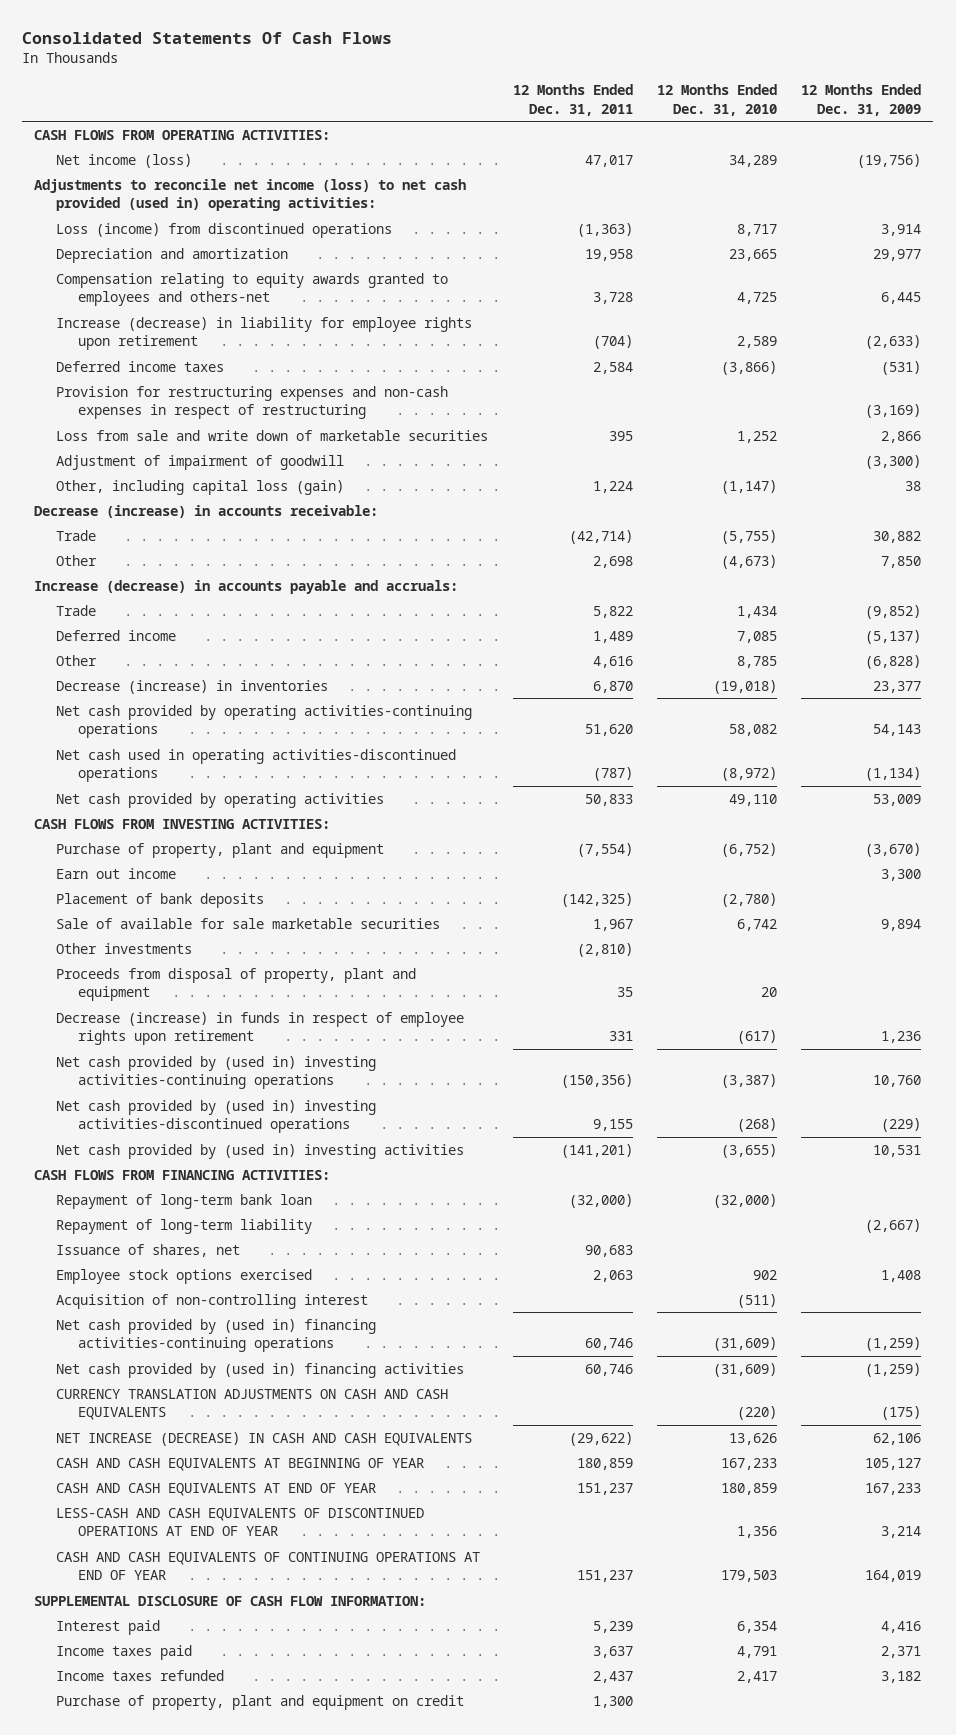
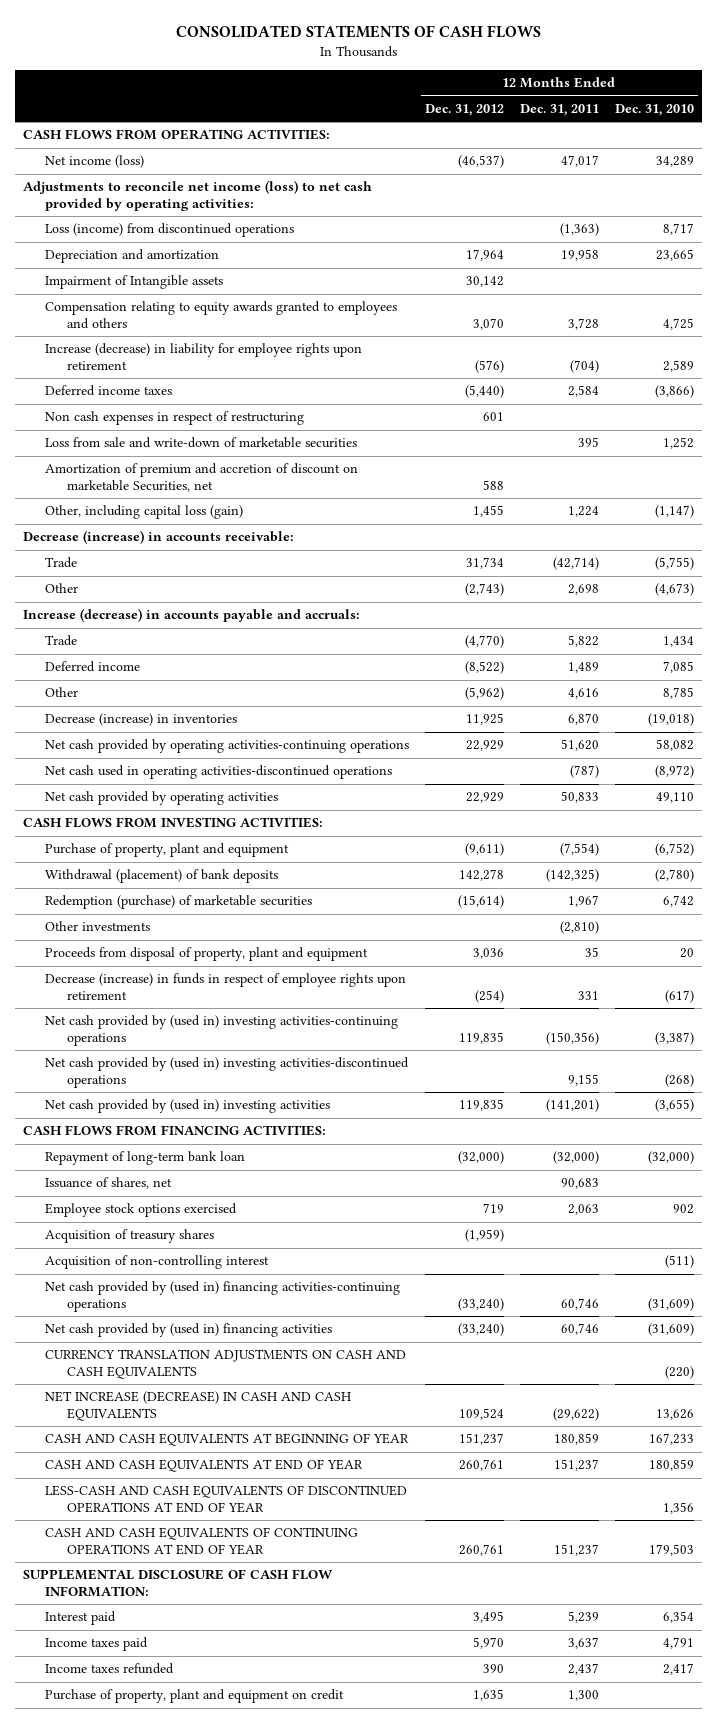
- Consolidated Statements Of Cash Flows
+ CONSOLIDATED STATEMENTS OF CASH FLOWS
- | 12 Months Ended Dec. 31, 2011 | 12 Months Ended Dec. 31, 2010 | 12 Months Ended Dec. 31, 2009
+ | 12 Months Ended Dec. 31, 2012 | 12 Months Ended Dec. 31, 2011 | 12 Months Ended Dec. 31, 2010
- Adjustments to reconcile net income (loss) to net cash provided (used in) operating activities:
+ Adjustments to reconcile net income (loss) to net cash provided by operating activities:
- Compensation relating to equity awards granted to employees and others-net | 3,728 | 4,725 | 6,445
+ Impairment of Intangible assets | 30,142 | |
+ Compensation relating to equity awards granted to employees and others | 3,070 | 3,728 | 4,725
- Provision for restructuring expenses and non-cash expenses in respect of restructuring | | | (3,169)
- Loss from sale and write down of marketable securities | 395 | 1,252 | 2,866
- Adjustment of impairment of goodwill | | | (3,300)
+ Non cash expenses in respect of restructuring | 601 | |
+ Loss from sale and write-down of marketable securities | | 395 | 1,252
+ Amortization of premium and accretion of discount on marketable Securities, net | 588 | |
- Earn out income | | | 3,300
- Placement of bank deposits | (142,325) | (2,780) |
- Sale of available for sale marketable securities | 1,967 | 6,742 | 9,894
+ Withdrawal (placement) of bank deposits | 142,278 | (142,325) | (2,780)
+ Redemption (purchase) of marketable securities | (15,614) | 1,967 | 6,742
- Repayment of long-term liability | | | (2,667)
+ Acquisition of treasury shares | (1,959) | |

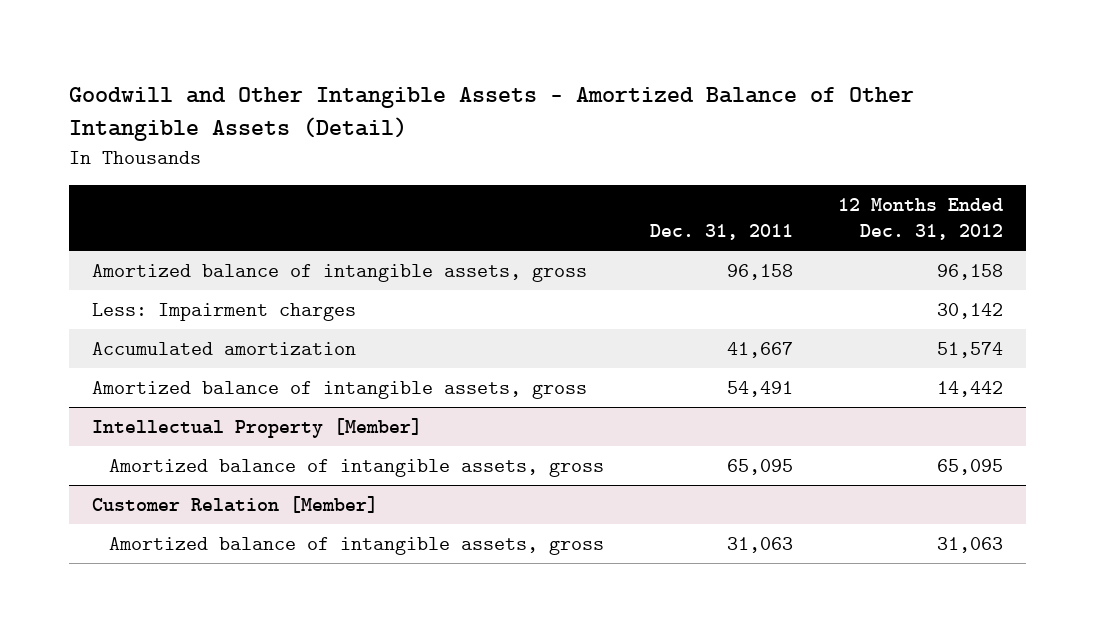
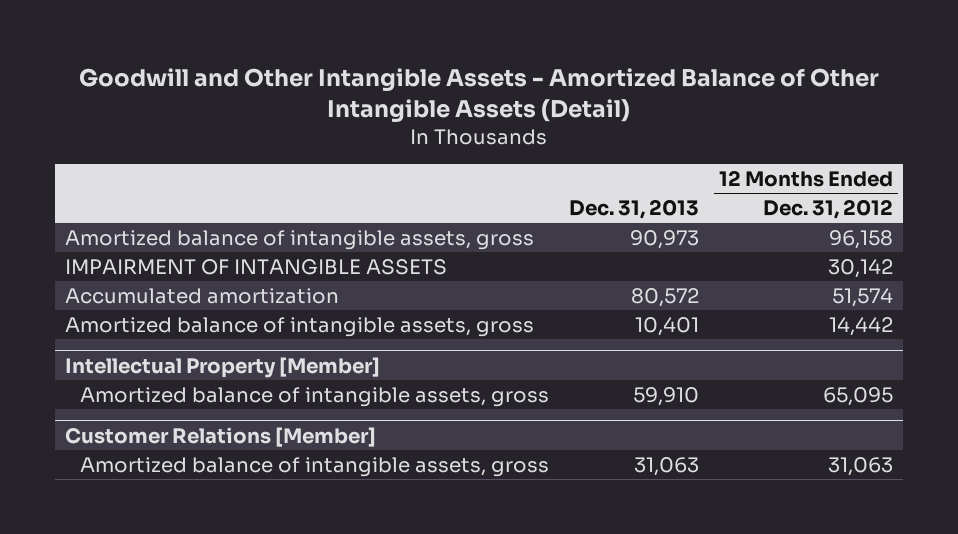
- | Dec. 31, 2011 | 12 Months Ended Dec. 31, 2012
+ | Dec. 31, 2013 | 12 Months Ended Dec. 31, 2012
- Less: Impairment charges | | 30,142
+ IMPAIRMENT OF INTANGIBLE ASSETS | | 30,142
- Customer Relation [Member]
+ Customer Relations [Member]

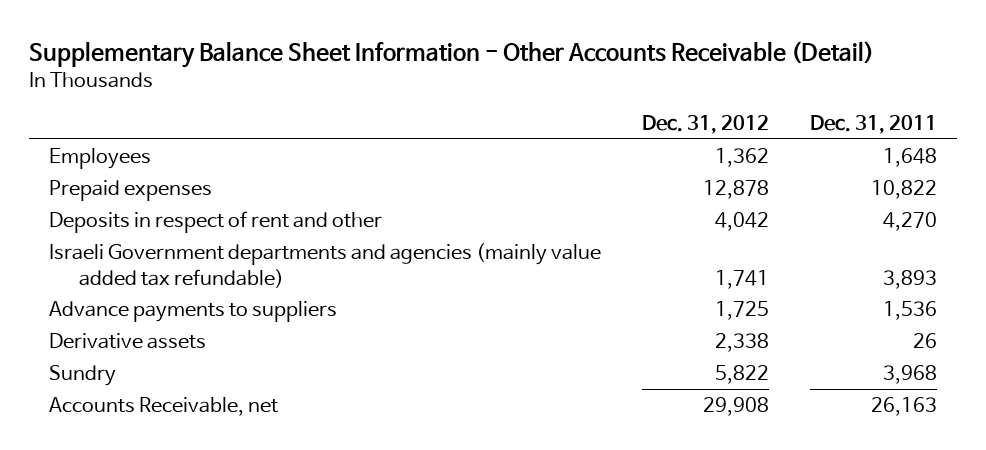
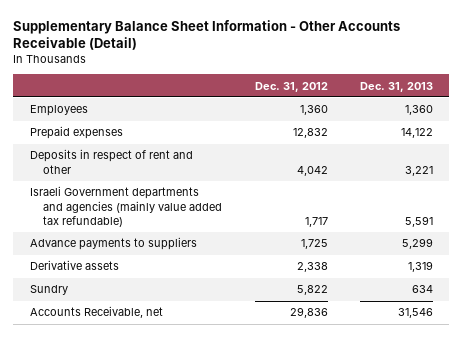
- | Dec. 31, 2012 | Dec. 31, 2011
+ | Dec. 31, 2012 | Dec. 31, 2013
- Employees | 1,362 | 1,648
- Prepaid expenses | 12,878 | 10,822
+ Employees | 1,360 | 1,360
+ Prepaid expenses | 12,832 | 14,122
- Israeli Government departments and agencies (mainly value added tax refundable) | 1,741 | 3,893
+ Israeli Government departments and agencies (mainly value added tax refundable) | 1,717 | 5,591
- Accounts Receivable, net | 29,908 | 26,163
+ Accounts Receivable, net | 29,836 | 31,546

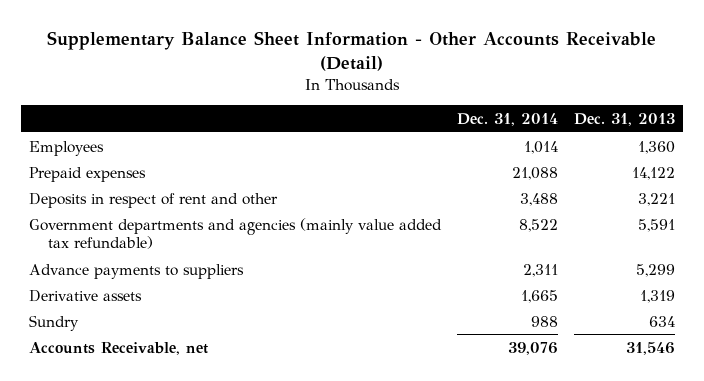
- | Dec. 31, 2012 | Dec. 31, 2013
+ | Dec. 31, 2014 | Dec. 31, 2013
- Israeli Government departments and agencies (mainly value added tax refundable) | 1,717 | 5,591
+ Government departments and agencies (mainly value added tax refundable) | 8,522 | 5,591

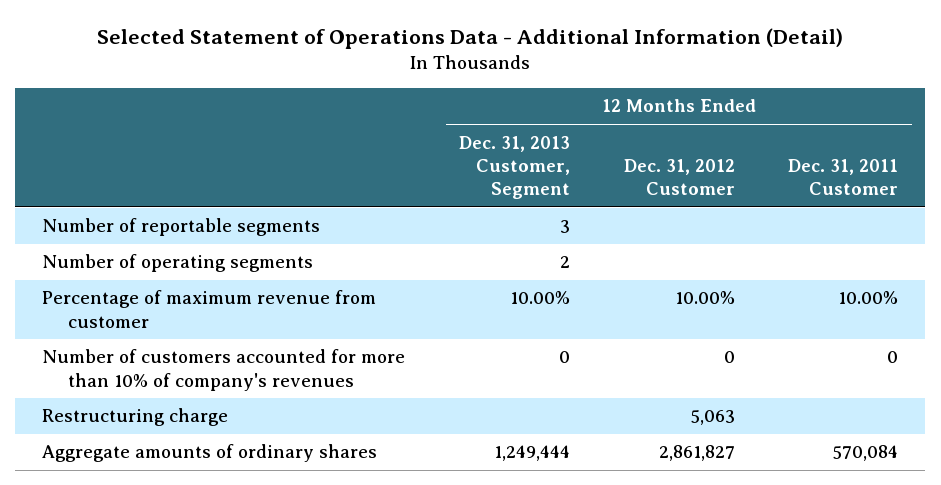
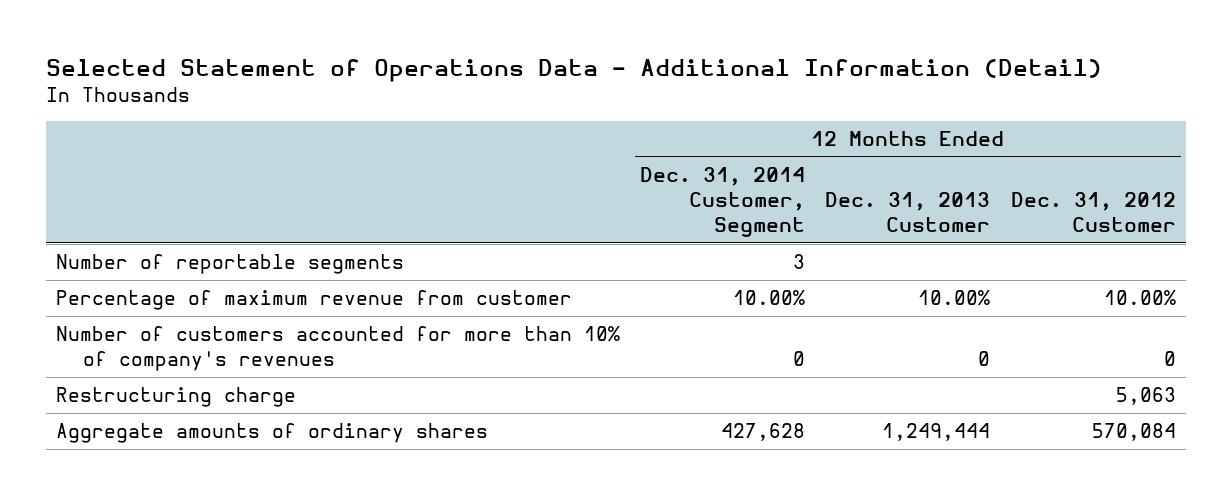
- | 12 Months Ended Dec. 31, 2013 Customer, Segment | 12 Months Ended Dec. 31, 2012 Customer | 12 Months Ended Dec. 31, 2011 Customer
+ | 12 Months Ended Dec. 31, 2014 Customer, Segment | 12 Months Ended Dec. 31, 2013 Customer | 12 Months Ended Dec. 31, 2012 Customer
- Number of operating segments | 2 | |
- Aggregate amounts of ordinary shares | 1,249,444 | 2,861,827 | 570,084
+ Aggregate amounts of ordinary shares | 427,628 | 1,249,444 | 570,084

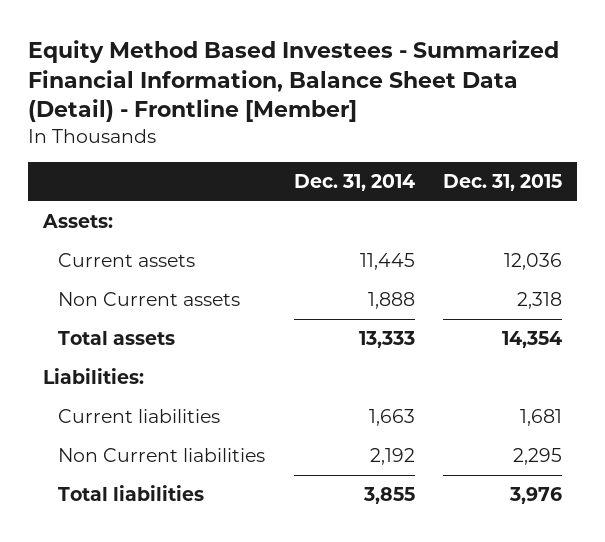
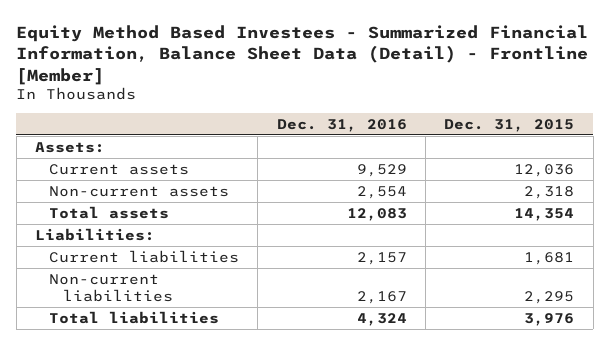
- | Dec. 31, 2014 | Dec. 31, 2015
+ | Dec. 31, 2016 | Dec. 31, 2015
- Non Current assets | 1,888 | 2,318
+ Non-current assets | 2,554 | 2,318
- Non Current liabilities | 2,192 | 2,295
+ Non-current liabilities | 2,167 | 2,295

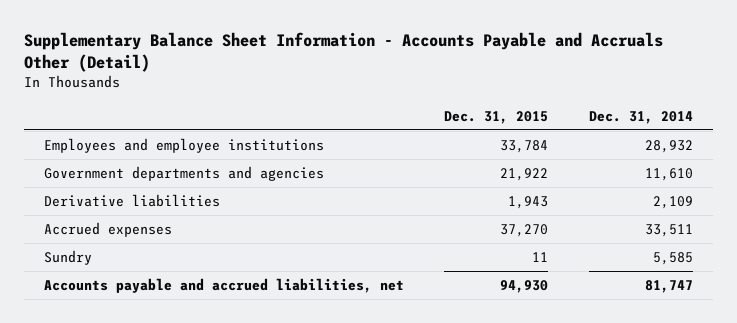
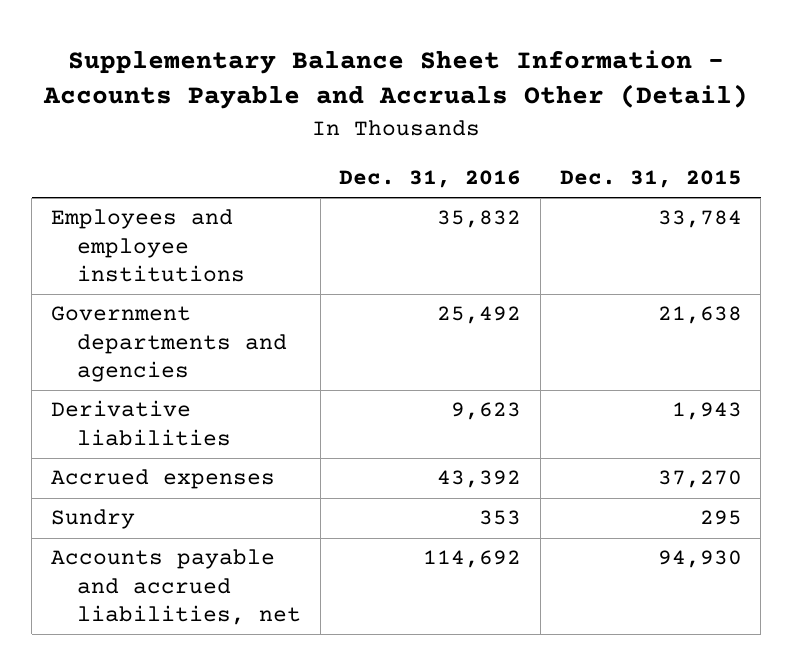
- | Dec. 31, 2015 | Dec. 31, 2014
+ | Dec. 31, 2016 | Dec. 31, 2015
- Government departments and agencies | 21,922 | 11,610
+ Government departments and agencies | 25,492 | 21,638
- Sundry | 11 | 5,585
+ Sundry | 353 | 295

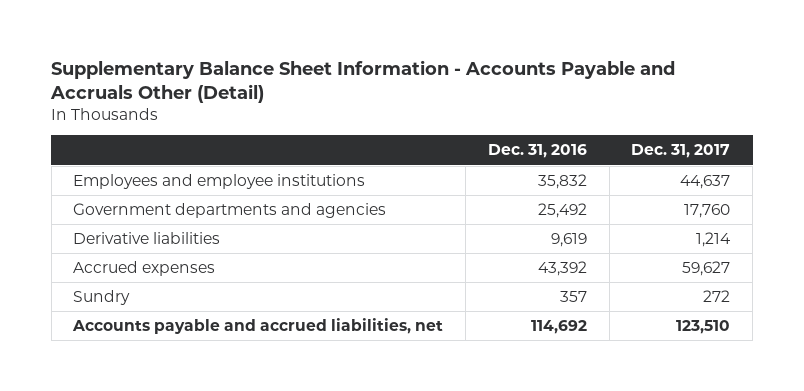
- | Dec. 31, 2016 | Dec. 31, 2015
+ | Dec. 31, 2016 | Dec. 31, 2017
- Derivative liabilities | 9,623 | 1,943
+ Derivative liabilities | 9,619 | 1,214
- Sundry | 353 | 295
+ Sundry | 357 | 272

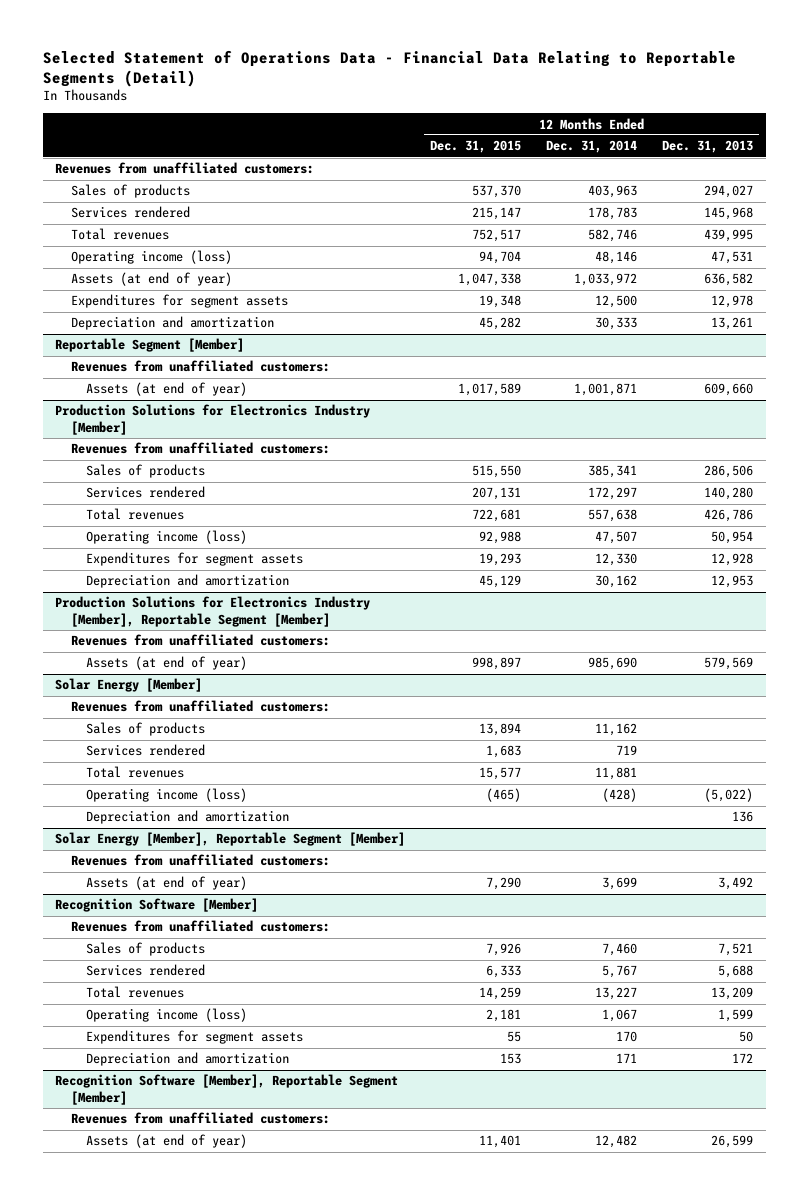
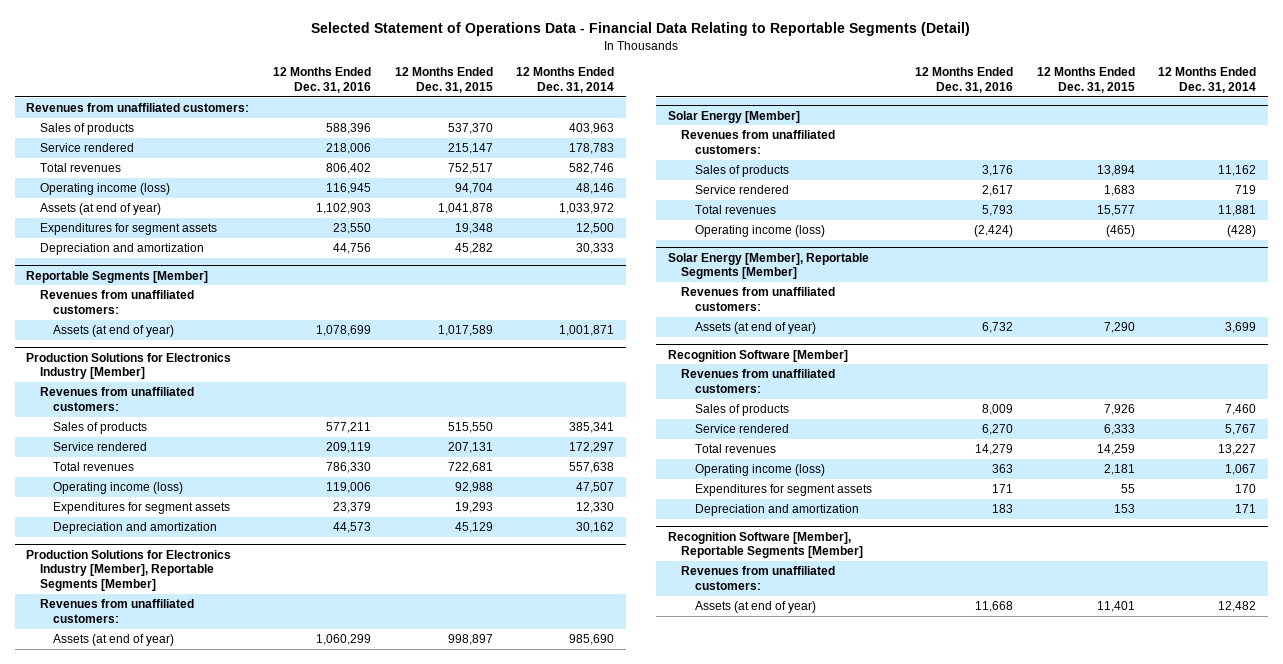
- | 12 Months Ended Dec. 31, 2015 | 12 Months Ended Dec. 31, 2014 | 12 Months Ended Dec. 31, 2013
+ | 12 Months Ended Dec. 31, 2016 | 12 Months Ended Dec. 31, 2015 | 12 Months Ended Dec. 31, 2014
- Services rendered | 215,147 | 178,783 | 145,968
+ Service rendered | 218,006 | 215,147 | 178,783
- Assets (at end of year) | 1,047,338 | 1,033,972 | 636,582
+ Assets (at end of year) | 1,102,903 | 1,041,878 | 1,033,972
- Reportable Segment [Member]
+ Reportable Segments [Member]
@ Production Solutions for Electronics Industry [Member]
- Services rendered | 207,131 | 172,297 | 140,280
+ Service rendered | 209,119 | 207,131 | 172,297
- Production Solutions for Electronics Industry [Member], Reportable Segment [Member]
+ Production Solutions for Electronics Industry [Member], Reportable Segments [Member]
@ Solar Energy [Member]
- Services rendered | 1,683 | 719 |
+ Service rendered | 2,617 | 1,683 | 719
- Depreciation and amortization | | | 136
- Solar Energy [Member], Reportable Segment [Member]
+ Solar Energy [Member], Reportable Segments [Member]
@ Recognition Software [Member]
- Services rendered | 6,333 | 5,767 | 5,688
+ Service rendered | 6,270 | 6,333 | 5,767
- Recognition Software [Member], Reportable Segment [Member]
+ Recognition Software [Member], Reportable Segments [Member]

